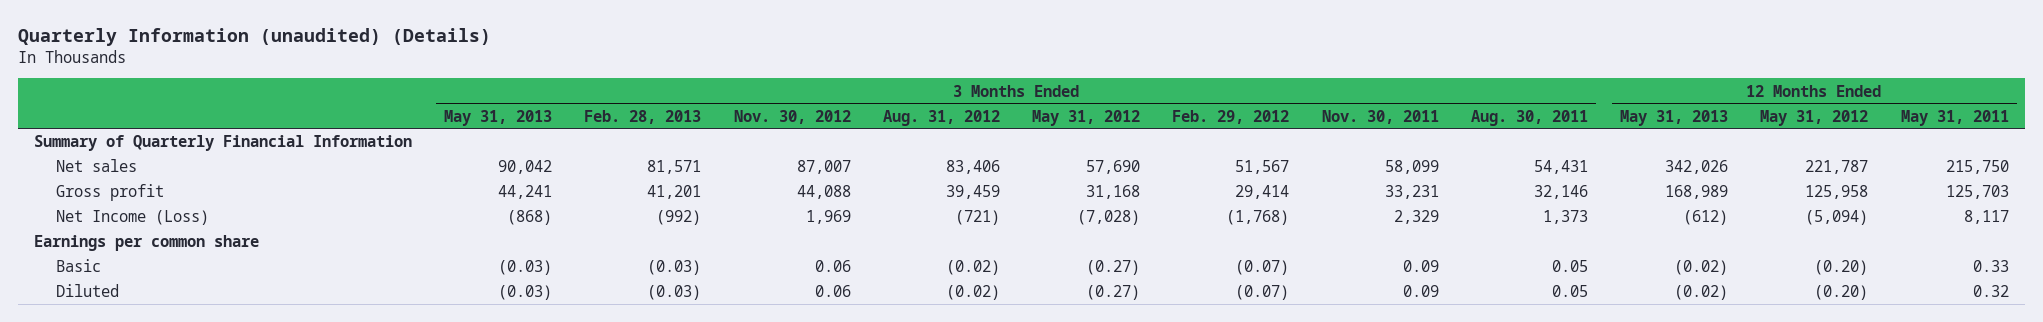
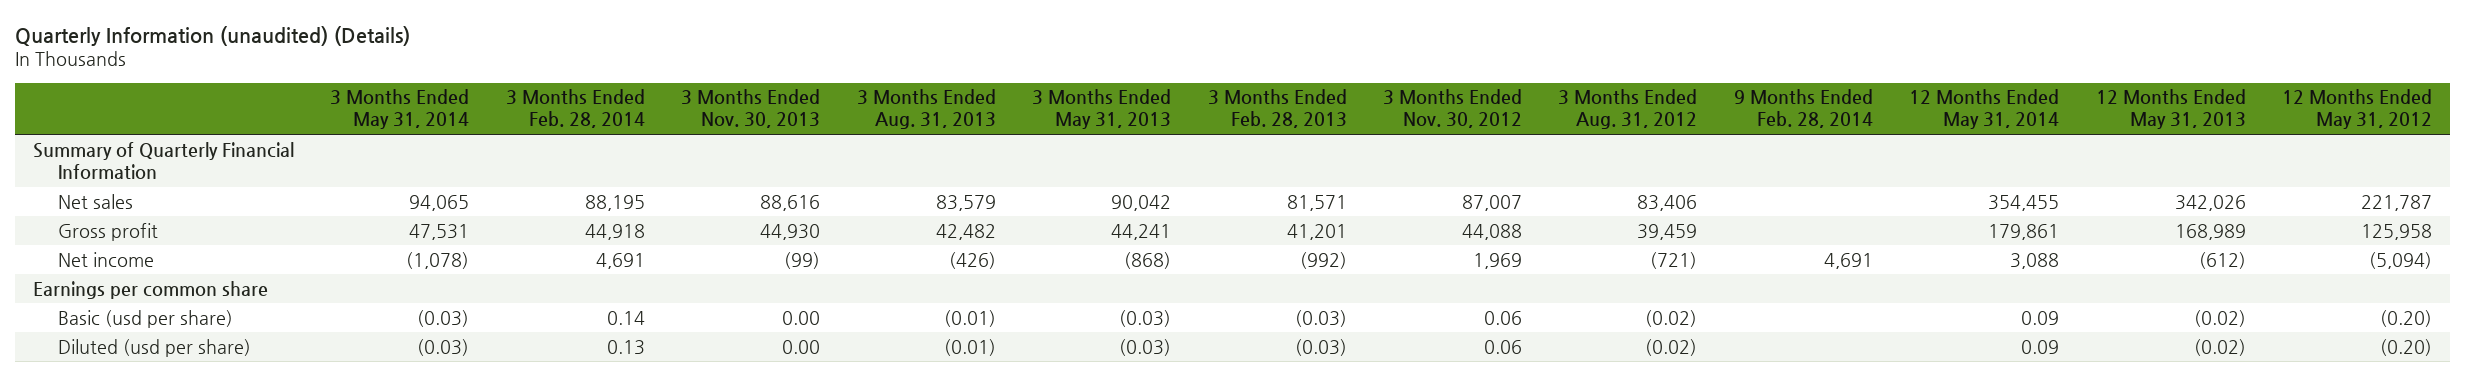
- | 3 Months Ended May 31, 2013 | 3 Months Ended Feb. 28, 2013 | 3 Months Ended Nov. 30, 2012 | 3 Months Ended Aug. 31, 2012 | 3 Months Ended May 31, 2012 | 3 Months Ended Feb. 29, 2012 | 3 Months Ended Nov. 30, 2011 | 3 Months Ended Aug. 30, 2011 | 12 Months Ended May 31, 2013 | 12 Months Ended May 31, 2012 | 12 Months Ended May 31, 2011
+ | 3 Months Ended May 31, 2014 | 3 Months Ended Feb. 28, 2014 | 3 Months Ended Nov. 30, 2013 | 3 Months Ended Aug. 31, 2013 | 3 Months Ended May 31, 2013 | 3 Months Ended Feb. 28, 2013 | 3 Months Ended Nov. 30, 2012 | 3 Months Ended Aug. 31, 2012 | 9 Months Ended Feb. 28, 2014 | 12 Months Ended May 31, 2014 | 12 Months Ended May 31, 2013 | 12 Months Ended May 31, 2012
- Net Income (Loss) | (868) | (992) | 1,969 | (721) | (7,028) | (1,768) | 2,329 | 1,373 | (612) | (5,094) | 8,117
+ Net income | (1,078) | 4,691 | (99) | (426) | (868) | (992) | 1,969 | (721) | 4,691 | 3,088 | (612) | (5,094)
- Basic | (0.03) | (0.03) | 0.06 | (0.02) | (0.27) | (0.07) | 0.09 | 0.05 | (0.02) | (0.20) | 0.33
- Diluted | (0.03) | (0.03) | 0.06 | (0.02) | (0.27) | (0.07) | 0.09 | 0.05 | (0.02) | (0.20) | 0.32
+ Basic (usd per share) | (0.03) | 0.14 | 0.00 | (0.01) | (0.03) | (0.03) | 0.06 | (0.02) | | 0.09 | (0.02) | (0.20)
+ Diluted (usd per share) | (0.03) | 0.13 | 0.00 | (0.01) | (0.03) | (0.03) | 0.06 | (0.02) | | 0.09 | (0.02) | (0.20)

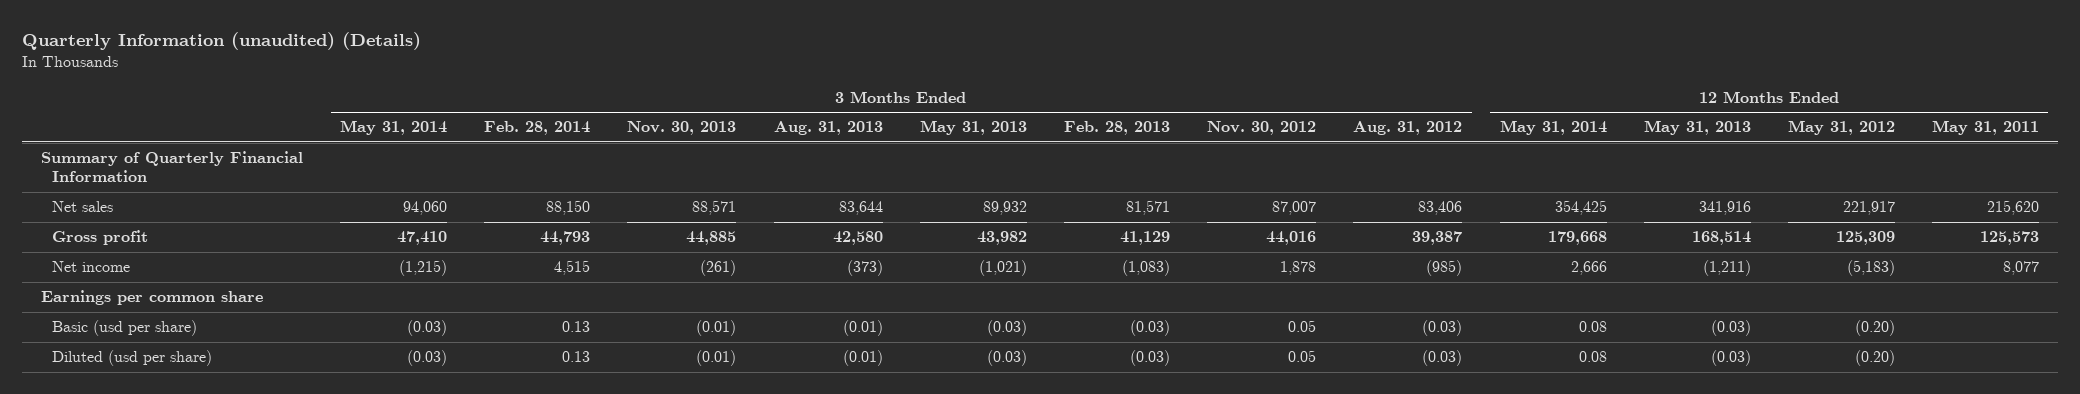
- | 3 Months Ended May 31, 2014 | 3 Months Ended Feb. 28, 2014 | 3 Months Ended Nov. 30, 2013 | 3 Months Ended Aug. 31, 2013 | 3 Months Ended May 31, 2013 | 3 Months Ended Feb. 28, 2013 | 3 Months Ended Nov. 30, 2012 | 3 Months Ended Aug. 31, 2012 | 9 Months Ended Feb. 28, 2014 | 12 Months Ended May 31, 2014 | 12 Months Ended May 31, 2013 | 12 Months Ended May 31, 2012
+ | 3 Months Ended May 31, 2014 | 3 Months Ended Feb. 28, 2014 | 3 Months Ended Nov. 30, 2013 | 3 Months Ended Aug. 31, 2013 | 3 Months Ended May 31, 2013 | 3 Months Ended Feb. 28, 2013 | 3 Months Ended Nov. 30, 2012 | 3 Months Ended Aug. 31, 2012 | 12 Months Ended May 31, 2014 | 12 Months Ended May 31, 2013 | 12 Months Ended May 31, 2012 | 12 Months Ended May 31, 2011
- Net sales | 94,065 | 88,195 | 88,616 | 83,579 | 90,042 | 81,571 | 87,007 | 83,406 | | 354,455 | 342,026 | 221,787
- Gross profit | 47,531 | 44,918 | 44,930 | 42,482 | 44,241 | 41,201 | 44,088 | 39,459 | | 179,861 | 168,989 | 125,958
- Net income | (1,078) | 4,691 | (99) | (426) | (868) | (992) | 1,969 | (721) | 4,691 | 3,088 | (612) | (5,094)
+ Net sales | 94,060 | 88,150 | 88,571 | 83,644 | 89,932 | 81,571 | 87,007 | 83,406 | 354,425 | 341,916 | 221,917 | 215,620
+ Gross profit | 47,410 | 44,793 | 44,885 | 42,580 | 43,982 | 41,129 | 44,016 | 39,387 | 179,668 | 168,514 | 125,309 | 125,573
+ Net income | (1,215) | 4,515 | (261) | (373) | (1,021) | (1,083) | 1,878 | (985) | 2,666 | (1,211) | (5,183) | 8,077
- Basic (usd per share) | (0.03) | 0.14 | 0.00 | (0.01) | (0.03) | (0.03) | 0.06 | (0.02) | | 0.09 | (0.02) | (0.20)
- Diluted (usd per share) | (0.03) | 0.13 | 0.00 | (0.01) | (0.03) | (0.03) | 0.06 | (0.02) | | 0.09 | (0.02) | (0.20)
+ Basic (usd per share) | (0.03) | 0.13 | (0.01) | (0.01) | (0.03) | (0.03) | 0.05 | (0.03) | 0.08 | (0.03) | (0.20) |
+ Diluted (usd per share) | (0.03) | 0.13 | (0.01) | (0.01) | (0.03) | (0.03) | 0.05 | (0.03) | 0.08 | (0.03) | (0.20) |

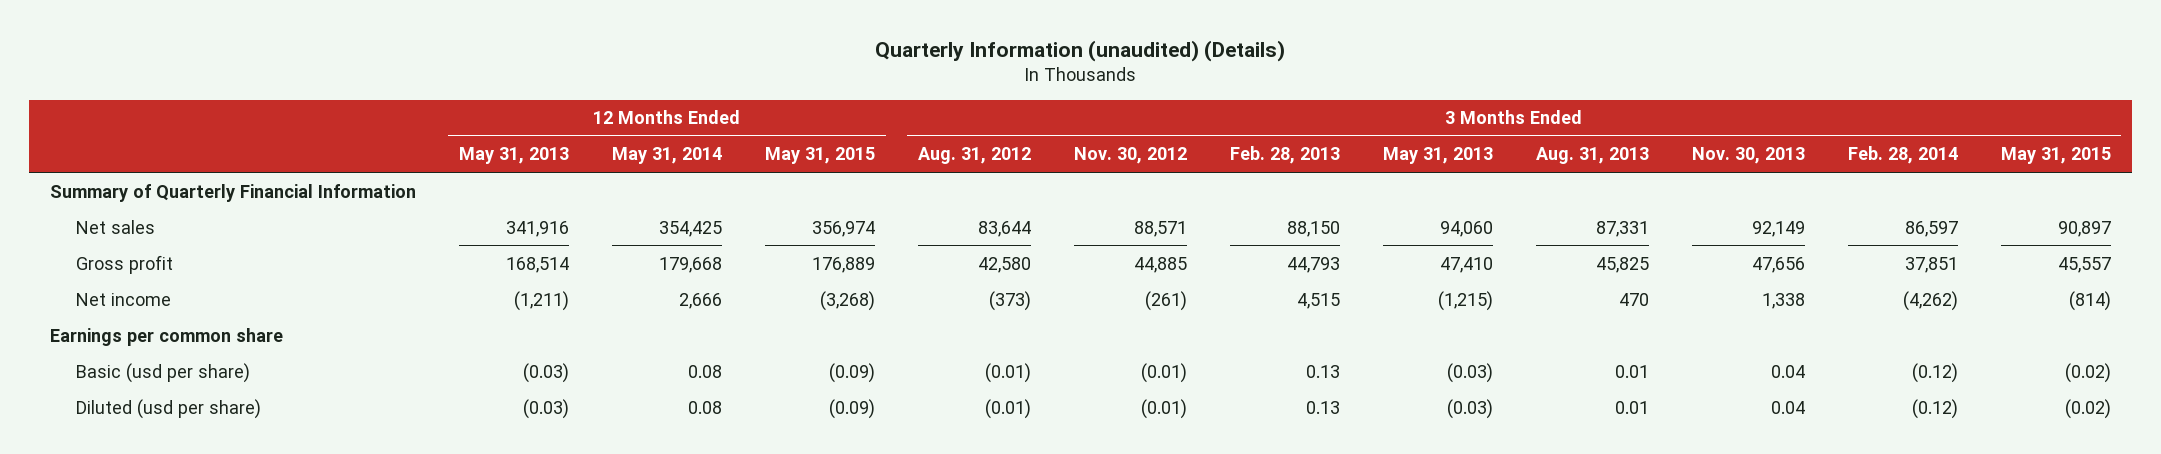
- | 3 Months Ended May 31, 2014 | 3 Months Ended Feb. 28, 2014 | 3 Months Ended Nov. 30, 2013 | 3 Months Ended Aug. 31, 2013 | 3 Months Ended May 31, 2013 | 3 Months Ended Feb. 28, 2013 | 3 Months Ended Nov. 30, 2012 | 3 Months Ended Aug. 31, 2012 | 12 Months Ended May 31, 2014 | 12 Months Ended May 31, 2013 | 12 Months Ended May 31, 2012 | 12 Months Ended May 31, 2011
+ | 12 Months Ended May 31, 2013 | 12 Months Ended May 31, 2014 | 12 Months Ended May 31, 2015 | 3 Months Ended Aug. 31, 2012 | 3 Months Ended Nov. 30, 2012 | 3 Months Ended Feb. 28, 2013 | 3 Months Ended May 31, 2013 | 3 Months Ended Aug. 31, 2013 | 3 Months Ended Nov. 30, 2013 | 3 Months Ended Feb. 28, 2014 | 3 Months Ended May 31, 2015
- Net sales | 94,060 | 88,150 | 88,571 | 83,644 | 89,932 | 81,571 | 87,007 | 83,406 | 354,425 | 341,916 | 221,917 | 215,620
- Gross profit | 47,410 | 44,793 | 44,885 | 42,580 | 43,982 | 41,129 | 44,016 | 39,387 | 179,668 | 168,514 | 125,309 | 125,573
- Net income | (1,215) | 4,515 | (261) | (373) | (1,021) | (1,083) | 1,878 | (985) | 2,666 | (1,211) | (5,183) | 8,077
+ Net sales | 341,916 | 354,425 | 356,974 | 83,644 | 88,571 | 88,150 | 94,060 | 87,331 | 92,149 | 86,597 | 90,897
+ Gross profit | 168,514 | 179,668 | 176,889 | 42,580 | 44,885 | 44,793 | 47,410 | 45,825 | 47,656 | 37,851 | 45,557
+ Net income | (1,211) | 2,666 | (3,268) | (373) | (261) | 4,515 | (1,215) | 470 | 1,338 | (4,262) | (814)
- Basic (usd per share) | (0.03) | 0.13 | (0.01) | (0.01) | (0.03) | (0.03) | 0.05 | (0.03) | 0.08 | (0.03) | (0.20) |
- Diluted (usd per share) | (0.03) | 0.13 | (0.01) | (0.01) | (0.03) | (0.03) | 0.05 | (0.03) | 0.08 | (0.03) | (0.20) |
+ Basic (usd per share) | (0.03) | 0.08 | (0.09) | (0.01) | (0.01) | 0.13 | (0.03) | 0.01 | 0.04 | (0.12) | (0.02)
+ Diluted (usd per share) | (0.03) | 0.08 | (0.09) | (0.01) | (0.01) | 0.13 | (0.03) | 0.01 | 0.04 | (0.12) | (0.02)

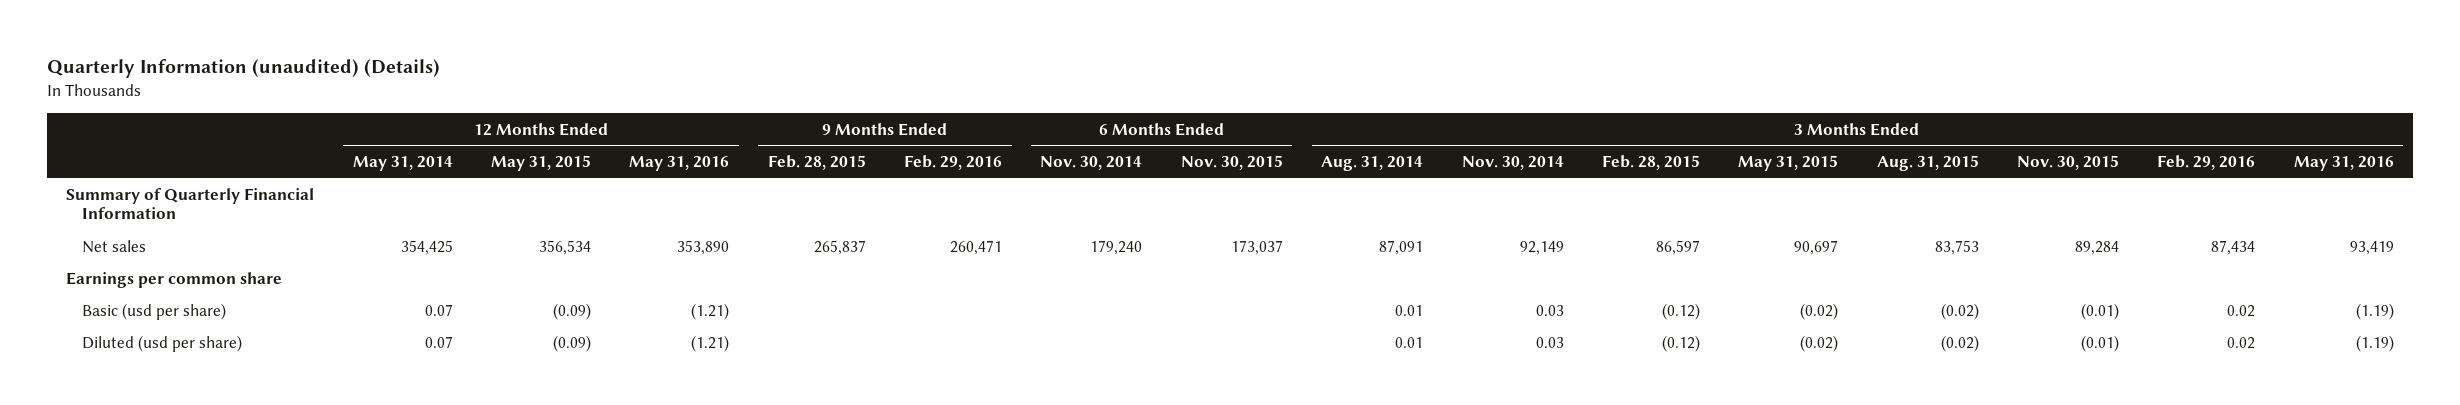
- | 12 Months Ended May 31, 2013 | 12 Months Ended May 31, 2014 | 12 Months Ended May 31, 2015 | 3 Months Ended Aug. 31, 2012 | 3 Months Ended Nov. 30, 2012 | 3 Months Ended Feb. 28, 2013 | 3 Months Ended May 31, 2013 | 3 Months Ended Aug. 31, 2013 | 3 Months Ended Nov. 30, 2013 | 3 Months Ended Feb. 28, 2014 | 3 Months Ended May 31, 2015
+ | 12 Months Ended May 31, 2014 | 12 Months Ended May 31, 2015 | 12 Months Ended May 31, 2016 | 9 Months Ended Feb. 28, 2015 | 9 Months Ended Feb. 29, 2016 | 6 Months Ended Nov. 30, 2014 | 6 Months Ended Nov. 30, 2015 | 3 Months Ended Aug. 31, 2014 | 3 Months Ended Nov. 30, 2014 | 3 Months Ended Feb. 28, 2015 | 3 Months Ended May 31, 2015 | 3 Months Ended Aug. 31, 2015 | 3 Months Ended Nov. 30, 2015 | 3 Months Ended Feb. 29, 2016 | 3 Months Ended May 31, 2016
- Net sales | 341,916 | 354,425 | 356,974 | 83,644 | 88,571 | 88,150 | 94,060 | 87,331 | 92,149 | 86,597 | 90,897
- Gross profit | 168,514 | 179,668 | 176,889 | 42,580 | 44,885 | 44,793 | 47,410 | 45,825 | 47,656 | 37,851 | 45,557
- Net income | (1,211) | 2,666 | (3,268) | (373) | (261) | 4,515 | (1,215) | 470 | 1,338 | (4,262) | (814)
+ Net sales | 354,425 | 356,534 | 353,890 | 265,837 | 260,471 | 179,240 | 173,037 | 87,091 | 92,149 | 86,597 | 90,697 | 83,753 | 89,284 | 87,434 | 93,419
- Basic (usd per share) | (0.03) | 0.08 | (0.09) | (0.01) | (0.01) | 0.13 | (0.03) | 0.01 | 0.04 | (0.12) | (0.02)
- Diluted (usd per share) | (0.03) | 0.08 | (0.09) | (0.01) | (0.01) | 0.13 | (0.03) | 0.01 | 0.04 | (0.12) | (0.02)
+ Basic (usd per share) | 0.07 | (0.09) | (1.21) | | | | | 0.01 | 0.03 | (0.12) | (0.02) | (0.02) | (0.01) | 0.02 | (1.19)
+ Diluted (usd per share) | 0.07 | (0.09) | (1.21) | | | | | 0.01 | 0.03 | (0.12) | (0.02) | (0.02) | (0.01) | 0.02 | (1.19)

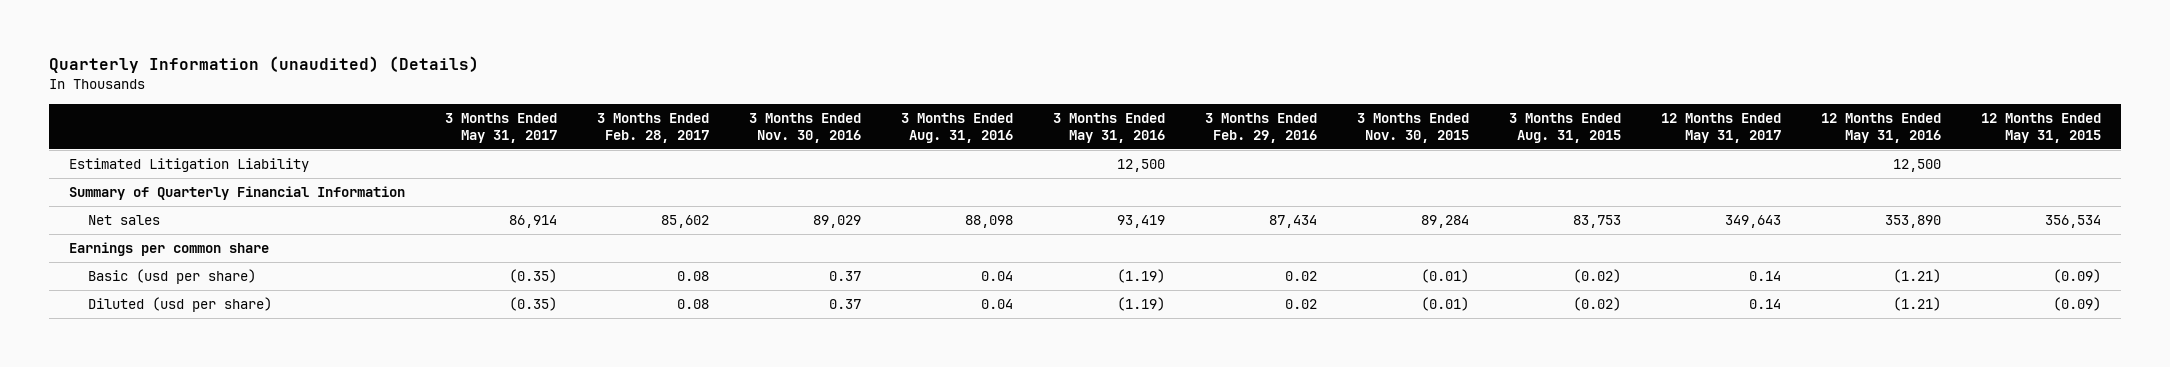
- | 12 Months Ended May 31, 2014 | 12 Months Ended May 31, 2015 | 12 Months Ended May 31, 2016 | 9 Months Ended Feb. 28, 2015 | 9 Months Ended Feb. 29, 2016 | 6 Months Ended Nov. 30, 2014 | 6 Months Ended Nov. 30, 2015 | 3 Months Ended Aug. 31, 2014 | 3 Months Ended Nov. 30, 2014 | 3 Months Ended Feb. 28, 2015 | 3 Months Ended May 31, 2015 | 3 Months Ended Aug. 31, 2015 | 3 Months Ended Nov. 30, 2015 | 3 Months Ended Feb. 29, 2016 | 3 Months Ended May 31, 2016
+ | 3 Months Ended May 31, 2017 | 3 Months Ended Feb. 28, 2017 | 3 Months Ended Nov. 30, 2016 | 3 Months Ended Aug. 31, 2016 | 3 Months Ended May 31, 2016 | 3 Months Ended Feb. 29, 2016 | 3 Months Ended Nov. 30, 2015 | 3 Months Ended Aug. 31, 2015 | 12 Months Ended May 31, 2017 | 12 Months Ended May 31, 2016 | 12 Months Ended May 31, 2015
+ Estimated Litigation Liability | | | | | 12,500 | | | | | 12,500 |

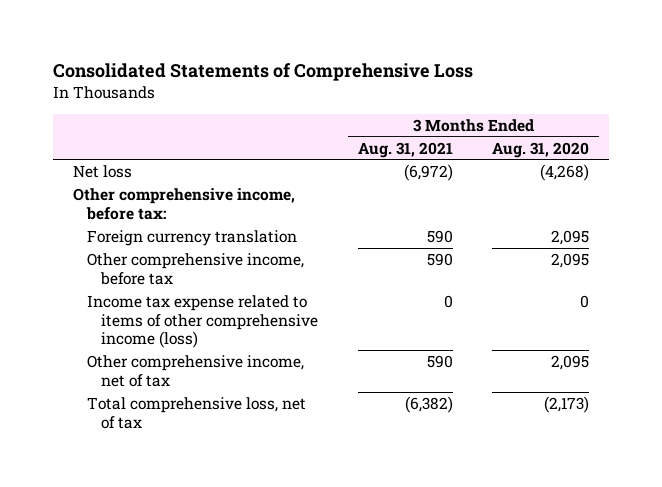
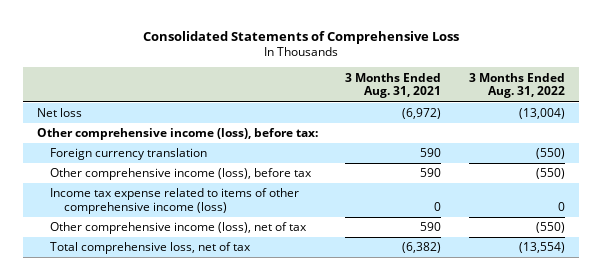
- | 3 Months Ended Aug. 31, 2021 | 3 Months Ended Aug. 31, 2020
+ | 3 Months Ended Aug. 31, 2021 | 3 Months Ended Aug. 31, 2022
- Other comprehensive income, before tax:
+ Other comprehensive income (loss), before tax:
- Other comprehensive income, before tax | 590 | 2,095
+ Other comprehensive income (loss), before tax | 590 | (550)
- Other comprehensive income, net of tax | 590 | 2,095
+ Other comprehensive income (loss), net of tax | 590 | (550)

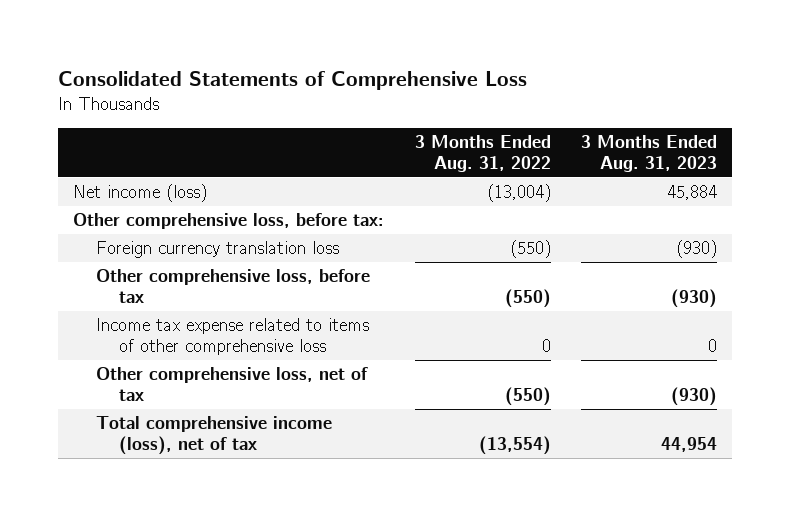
- | 3 Months Ended Aug. 31, 2021 | 3 Months Ended Aug. 31, 2022
+ | 3 Months Ended Aug. 31, 2022 | 3 Months Ended Aug. 31, 2023
- Net loss | (6,972) | (13,004)
- Other comprehensive income (loss), before tax:
- Foreign currency translation | 590 | (550)
- Other comprehensive income (loss), before tax | 590 | (550)
- Income tax expense related to items of other comprehensive income (loss) | 0 | 0
- Other comprehensive income (loss), net of tax | 590 | (550)
- Total comprehensive loss, net of tax | (6,382) | (13,554)
+ Net income (loss) | (13,004) | 45,884
+ Other comprehensive loss, before tax:
+ Foreign currency translation loss | (550) | (930)
+ Other comprehensive loss, before tax | (550) | (930)
+ Income tax expense related to items of other comprehensive loss | 0 | 0
+ Other comprehensive loss, net of tax | (550) | (930)
+ Total comprehensive income (loss), net of tax | (13,554) | 44,954

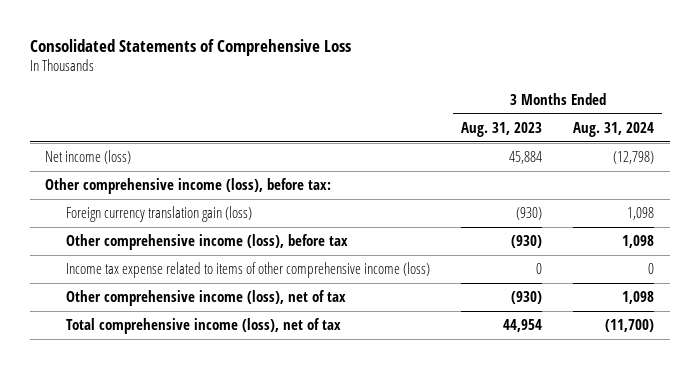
- | 3 Months Ended Aug. 31, 2022 | 3 Months Ended Aug. 31, 2023
+ | 3 Months Ended Aug. 31, 2023 | 3 Months Ended Aug. 31, 2024
- Other comprehensive loss, before tax:
- Foreign currency translation loss | (550) | (930)
- Other comprehensive loss, before tax | (550) | (930)
- Income tax expense related to items of other comprehensive loss | 0 | 0
- Other comprehensive loss, net of tax | (550) | (930)
+ Other comprehensive income (loss), before tax:
+ Foreign currency translation gain (loss) | (930) | 1,098
+ Other comprehensive income (loss), before tax | (930) | 1,098
+ Income tax expense related to items of other comprehensive income (loss) | 0 | 0
+ Other comprehensive income (loss), net of tax | (930) | 1,098

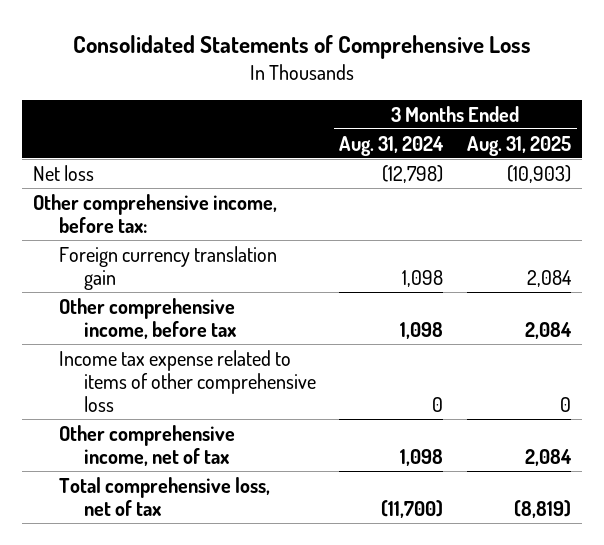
- | 3 Months Ended Aug. 31, 2023 | 3 Months Ended Aug. 31, 2024
+ | 3 Months Ended Aug. 31, 2024 | 3 Months Ended Aug. 31, 2025
- Net income (loss) | 45,884 | (12,798)
- Other comprehensive income (loss), before tax:
- Foreign currency translation gain (loss) | (930) | 1,098
- Other comprehensive income (loss), before tax | (930) | 1,098
- Income tax expense related to items of other comprehensive income (loss) | 0 | 0
- Other comprehensive income (loss), net of tax | (930) | 1,098
- Total comprehensive income (loss), net of tax | 44,954 | (11,700)
+ Net loss | (12,798) | (10,903)
+ Other comprehensive income, before tax:
+ Foreign currency translation gain | 1,098 | 2,084
+ Other comprehensive income, before tax | 1,098 | 2,084
+ Income tax expense related to items of other comprehensive loss | 0 | 0
+ Other comprehensive income, net of tax | 1,098 | 2,084
+ Total comprehensive loss, net of tax | (11,700) | (8,819)

